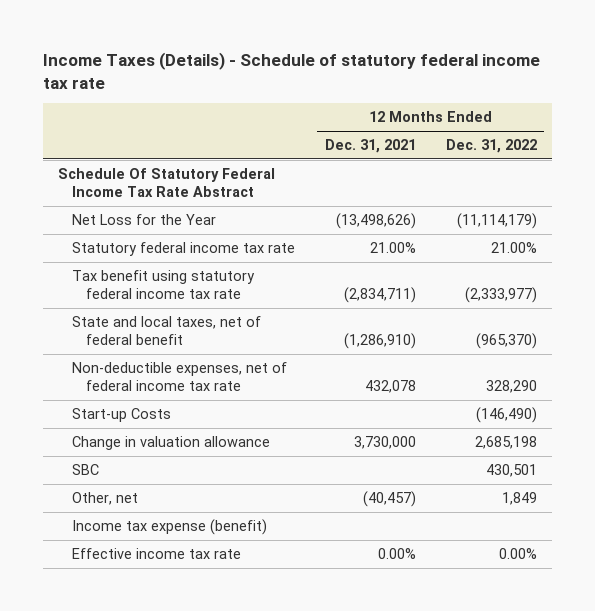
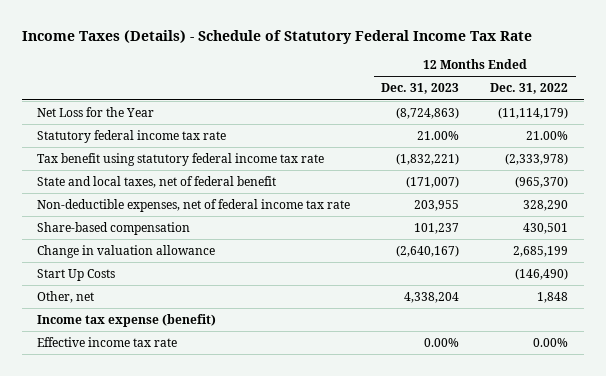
- Income Taxes (Details) - Schedule of statutory federal income tax rate
+ Income Taxes (Details) - Schedule of Statutory Federal Income Tax Rate
- | 12 Months Ended Dec. 31, 2021 | 12 Months Ended Dec. 31, 2022
+ | 12 Months Ended Dec. 31, 2023 | 12 Months Ended Dec. 31, 2022
- Schedule Of Statutory Federal Income Tax Rate Abstract
- Tax benefit using statutory federal income tax rate | (2,834,711) | (2,333,977)
+ Tax benefit using statutory federal income tax rate | (1,832,221) | (2,333,978)
- Start-up Costs | | (146,490)
- Change in valuation allowance | 3,730,000 | 2,685,198
- SBC | | 430,501
- Other, net | (40,457) | 1,849
+ Share-based compensation | 101,237 | 430,501
+ Change in valuation allowance | (2,640,167) | 2,685,199
+ Start Up Costs | | (146,490)
+ Other, net | 4,338,204 | 1,848

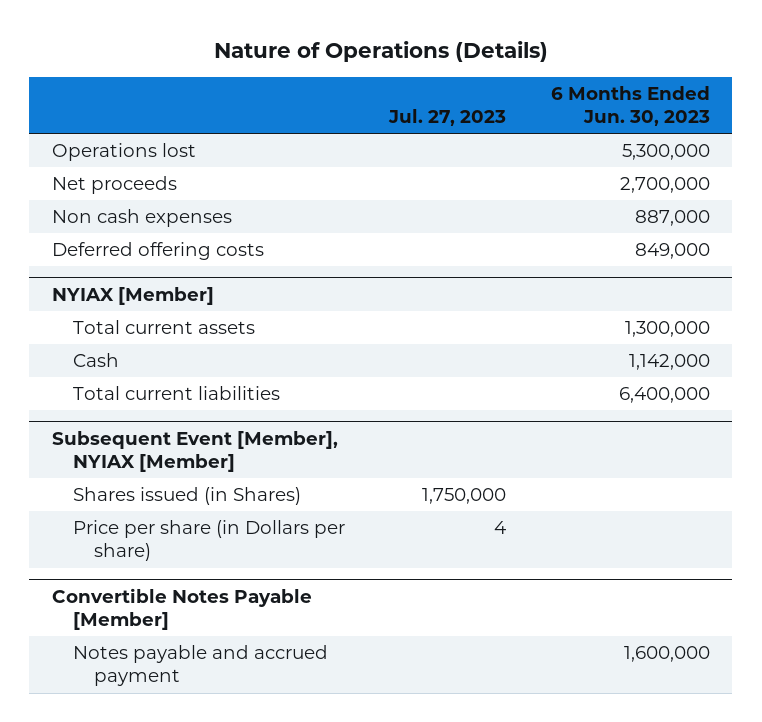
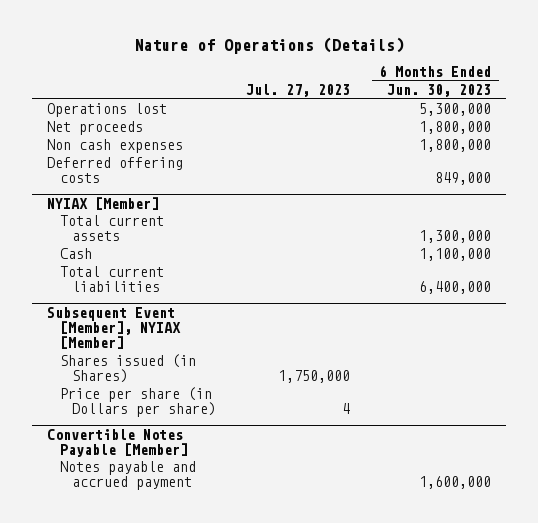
- Net proceeds | | 2,700,000
- Non cash expenses | | 887,000
+ Net proceeds | | 1,800,000
+ Non cash expenses | | 1,800,000
@ NYIAX [Member]
- Cash | | 1,142,000
+ Cash | | 1,100,000

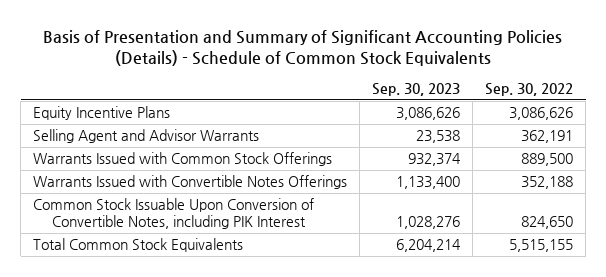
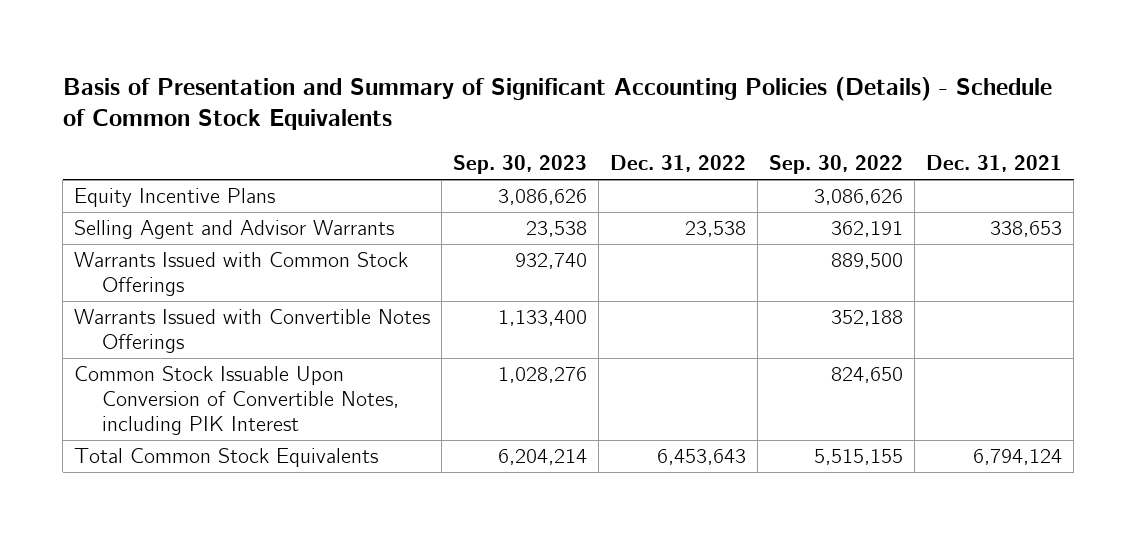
- | Sep. 30, 2023 | Sep. 30, 2022
+ | Sep. 30, 2023 | Dec. 31, 2022 | Sep. 30, 2022 | Dec. 31, 2021
- Warrants Issued with Common Stock Offerings | 932,374 | 889,500
+ Warrants Issued with Common Stock Offerings | 932,740 | | 889,500 |

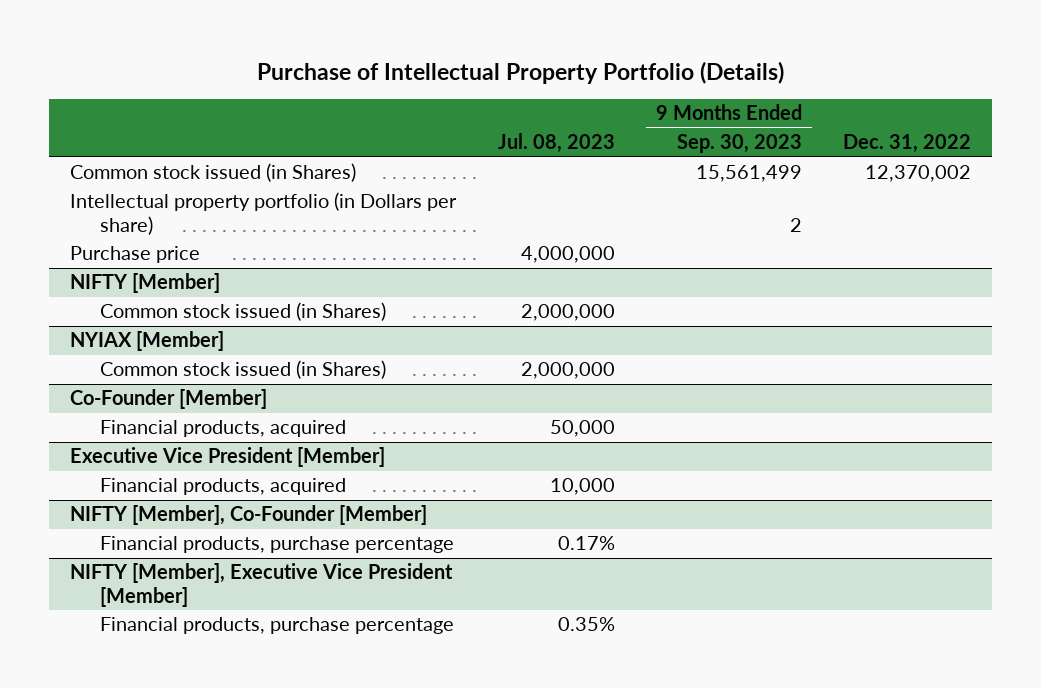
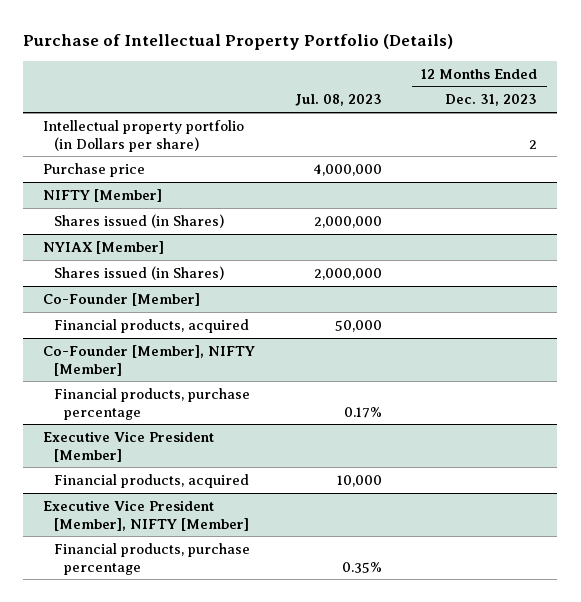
- | Jul. 08, 2023 | 9 Months Ended Sep. 30, 2023 | Dec. 31, 2022
+ | Jul. 08, 2023 | 12 Months Ended Dec. 31, 2023
- Common stock issued (in Shares) | | 15,561,499 | 12,370,002
@ NIFTY [Member]
- Common stock issued (in Shares) | 2,000,000 | |
+ Shares issued (in Shares) | 2,000,000 |
@ NYIAX [Member]
- Common stock issued (in Shares) | 2,000,000 | |
+ Shares issued (in Shares) | 2,000,000 |
+ Co-Founder [Member], NIFTY [Member]
+ Financial products, purchase percentage | 0.17% |
- NIFTY [Member], Co-Founder [Member]
- Financial products, purchase percentage | 0.17% | |
- NIFTY [Member], Executive Vice President [Member]
+ Executive Vice President [Member], NIFTY [Member]

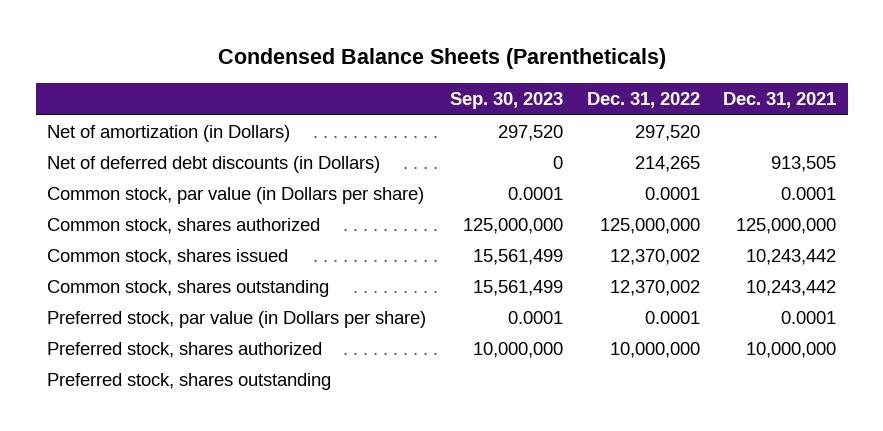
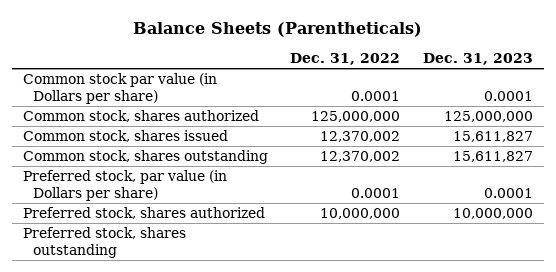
- Condensed Balance Sheets (Parentheticals)
+ Balance Sheets (Parentheticals)
- | Sep. 30, 2023 | Dec. 31, 2022 | Dec. 31, 2021
+ | Dec. 31, 2022 | Dec. 31, 2023
- Net of amortization (in Dollars) | 297,520 | 297,520 |
- Net of deferred debt discounts (in Dollars) | 0 | 214,265 | 913,505
- Common stock, par value (in Dollars per share) | 0.0001 | 0.0001 | 0.0001
+ Common stock par value (in Dollars per share) | 0.0001 | 0.0001

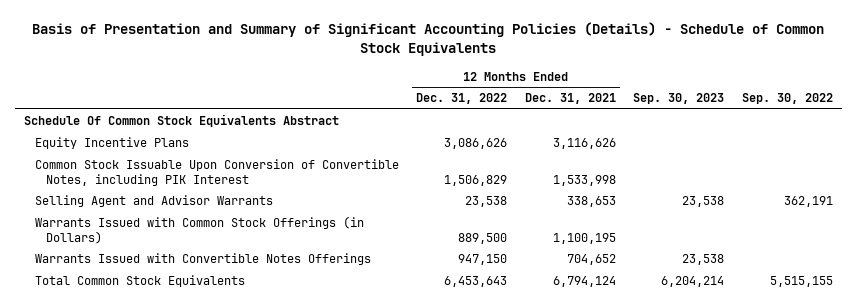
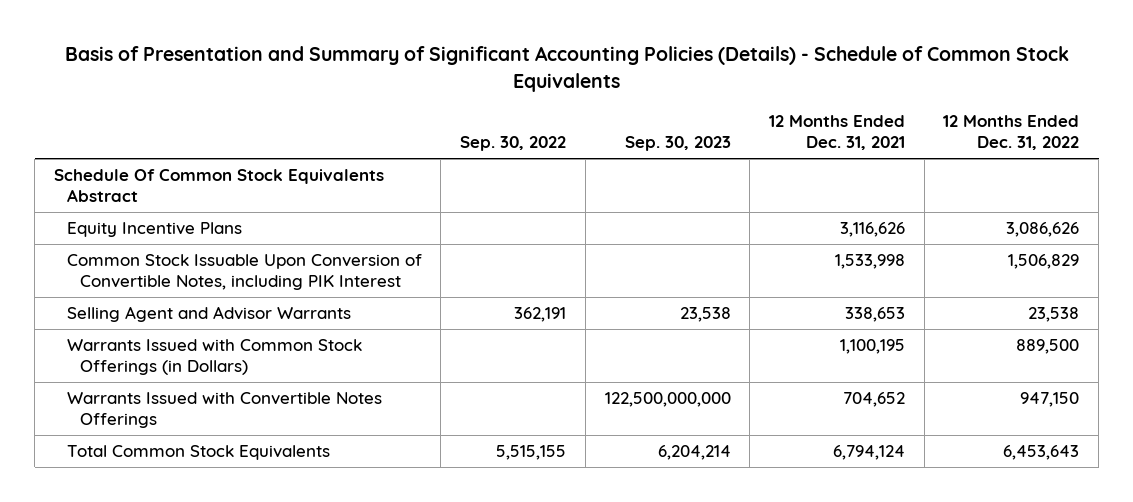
- | 12 Months Ended Dec. 31, 2022 | 12 Months Ended Dec. 31, 2021 | Sep. 30, 2023 | Sep. 30, 2022
+ | Sep. 30, 2022 | Sep. 30, 2023 | 12 Months Ended Dec. 31, 2021 | 12 Months Ended Dec. 31, 2022
- Warrants Issued with Convertible Notes Offerings | 947,150 | 704,652 | 23,538 |
+ Warrants Issued with Convertible Notes Offerings | | 122,500,000,000 | 704,652 | 947,150

